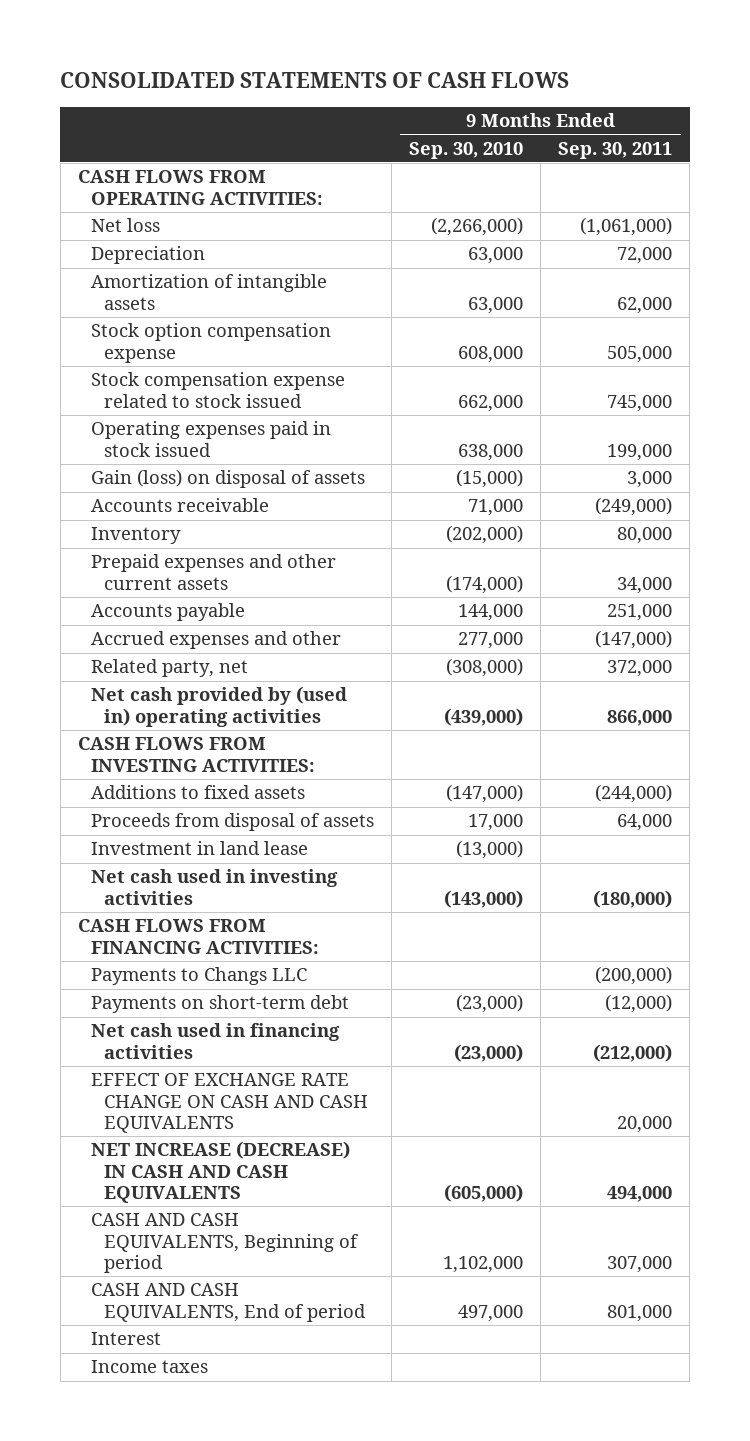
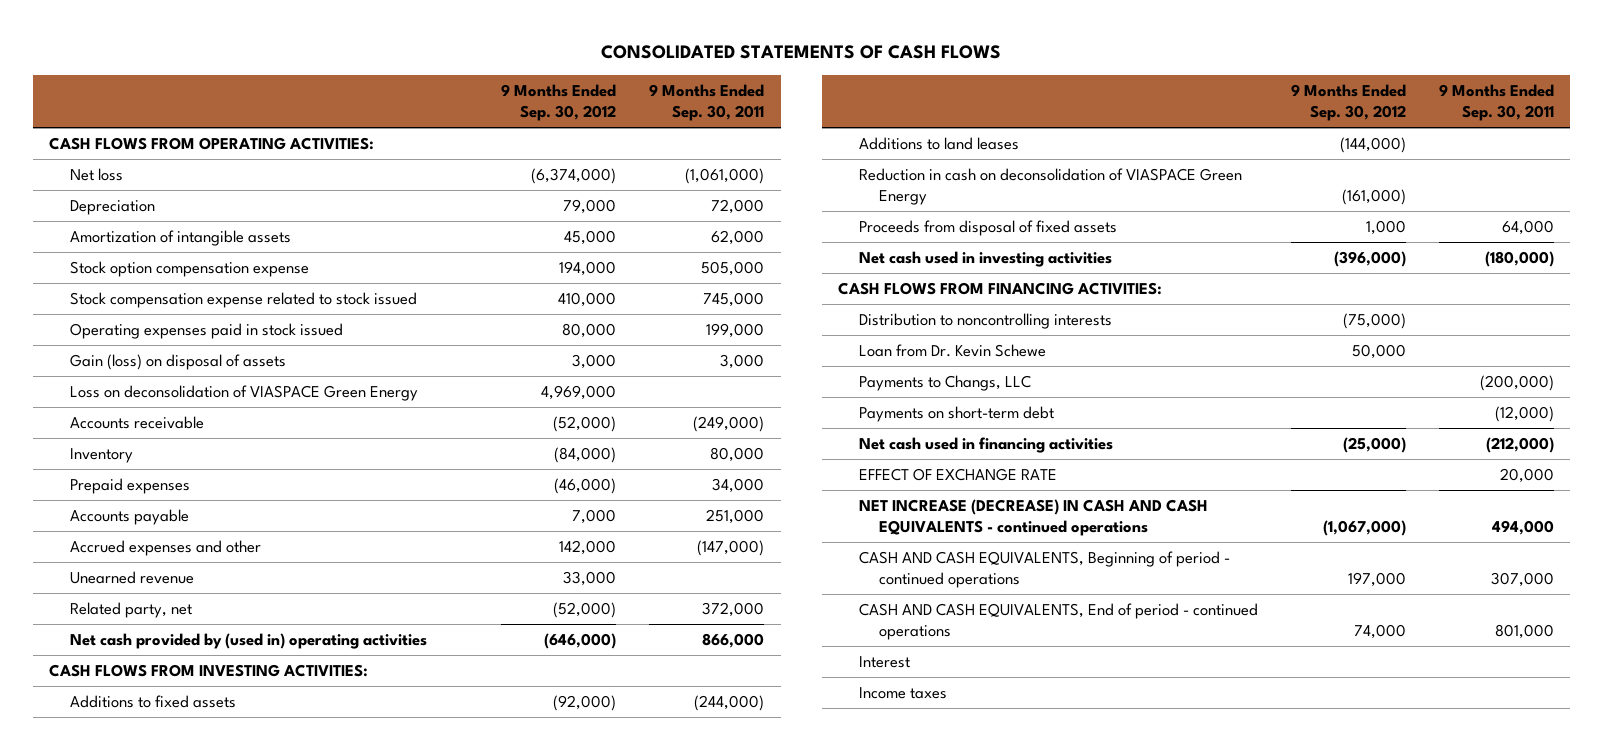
- | 9 Months Ended Sep. 30, 2010 | 9 Months Ended Sep. 30, 2011
+ | 9 Months Ended Sep. 30, 2012 | 9 Months Ended Sep. 30, 2011
+ Loss on deconsolidation of VIASPACE Green Energy | 4,969,000 |
- Prepaid expenses and other current assets | (174,000) | 34,000
+ Prepaid expenses | (46,000) | 34,000
+ Unearned revenue | 33,000 |
- Proceeds from disposal of assets | 17,000 | 64,000
- Investment in land lease | (13,000) |
+ Additions to land leases | (144,000) |
+ Reduction in cash on deconsolidation of VIASPACE Green Energy | (161,000) |
+ Proceeds from disposal of fixed assets | 1,000 | 64,000
- Payments to Changs LLC | | (200,000)
+ Distribution to noncontrolling interests | (75,000) |
+ Loan from Dr. Kevin Schewe | 50,000 |
+ Payments to Changs, LLC | | (200,000)
- EFFECT OF EXCHANGE RATE CHANGE ON CASH AND CASH EQUIVALENTS | | 20,000
- NET INCREASE (DECREASE) IN CASH AND CASH EQUIVALENTS | (605,000) | 494,000
- CASH AND CASH EQUIVALENTS, Beginning of period | 1,102,000 | 307,000
- CASH AND CASH EQUIVALENTS, End of period | 497,000 | 801,000
+ EFFECT OF EXCHANGE RATE | | 20,000
+ NET INCREASE (DECREASE) IN CASH AND CASH EQUIVALENTS - continued operations | (1,067,000) | 494,000
+ CASH AND CASH EQUIVALENTS, Beginning of period - continued operations | 197,000 | 307,000
+ CASH AND CASH EQUIVALENTS, End of period - continued operations | 74,000 | 801,000

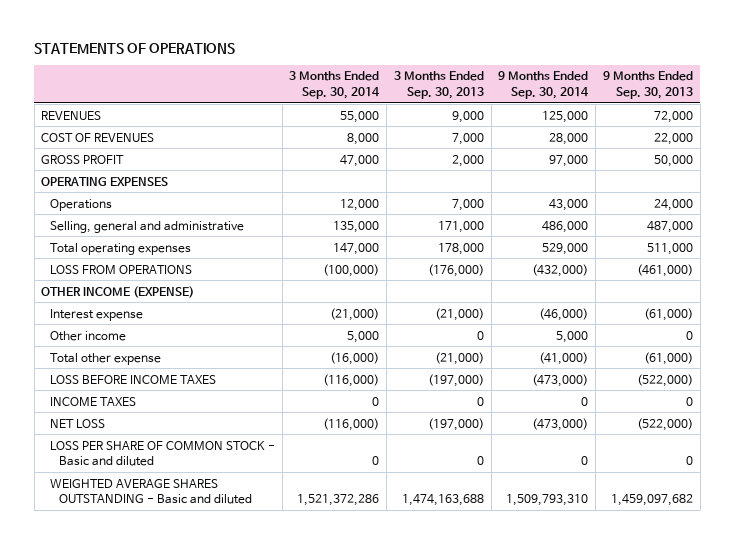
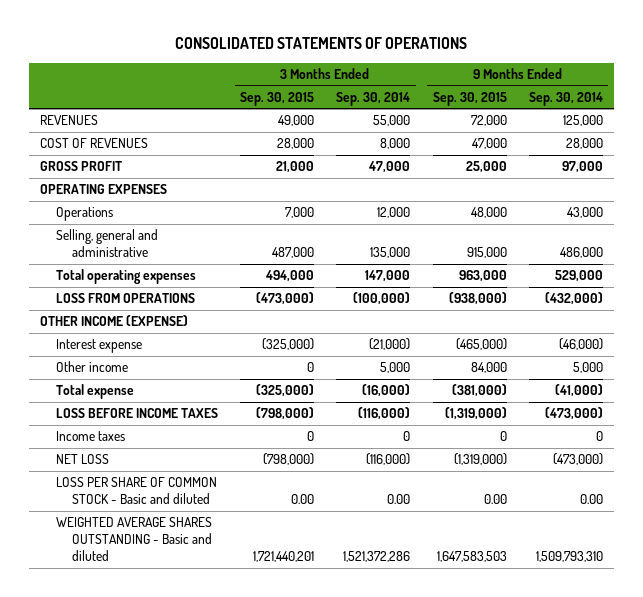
- STATEMENTS OF OPERATIONS
+ CONSOLIDATED STATEMENTS OF OPERATIONS
- | 3 Months Ended Sep. 30, 2014 | 3 Months Ended Sep. 30, 2013 | 9 Months Ended Sep. 30, 2014 | 9 Months Ended Sep. 30, 2013
+ | 3 Months Ended Sep. 30, 2015 | 3 Months Ended Sep. 30, 2014 | 9 Months Ended Sep. 30, 2015 | 9 Months Ended Sep. 30, 2014
- Total other expense | (16,000) | (21,000) | (41,000) | (61,000)
+ Total expense | (325,000) | (16,000) | (381,000) | (41,000)
- INCOME TAXES | 0 | 0 | 0 | 0
+ Income taxes | 0 | 0 | 0 | 0
- LOSS PER SHARE OF COMMON STOCK - Basic and diluted | 0 | 0 | 0 | 0
+ LOSS PER SHARE OF COMMON STOCK - Basic and diluted | 0.00 | 0.00 | 0.00 | 0.00

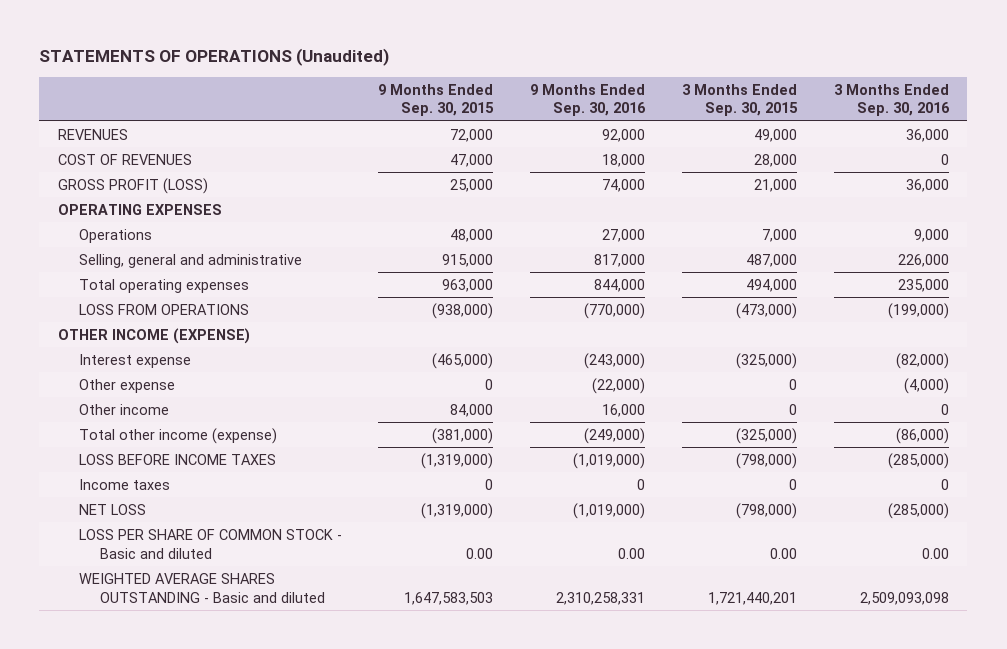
- CONSOLIDATED STATEMENTS OF OPERATIONS
+ STATEMENTS OF OPERATIONS (Unaudited)
- | 3 Months Ended Sep. 30, 2015 | 3 Months Ended Sep. 30, 2014 | 9 Months Ended Sep. 30, 2015 | 9 Months Ended Sep. 30, 2014
+ | 9 Months Ended Sep. 30, 2015 | 9 Months Ended Sep. 30, 2016 | 3 Months Ended Sep. 30, 2015 | 3 Months Ended Sep. 30, 2016
- GROSS PROFIT | 21,000 | 47,000 | 25,000 | 97,000
+ GROSS PROFIT (LOSS) | 25,000 | 74,000 | 21,000 | 36,000
+ Other expense | 0 | (22,000) | 0 | (4,000)
- Total expense | (325,000) | (16,000) | (381,000) | (41,000)
+ Total other income (expense) | (381,000) | (249,000) | (325,000) | (86,000)

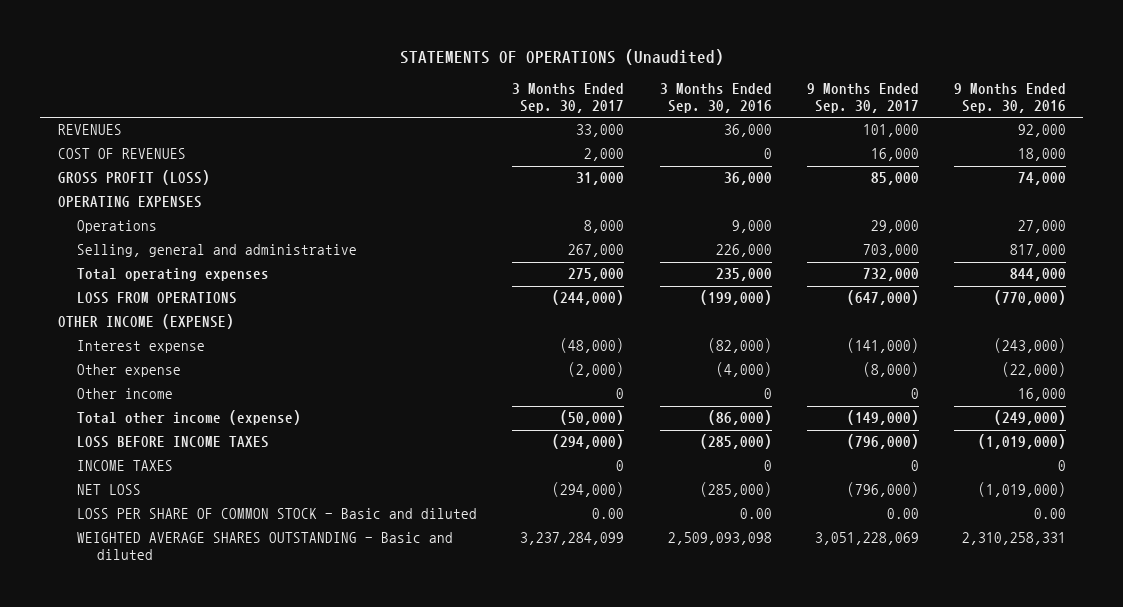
- | 9 Months Ended Sep. 30, 2015 | 9 Months Ended Sep. 30, 2016 | 3 Months Ended Sep. 30, 2015 | 3 Months Ended Sep. 30, 2016
+ | 3 Months Ended Sep. 30, 2017 | 3 Months Ended Sep. 30, 2016 | 9 Months Ended Sep. 30, 2017 | 9 Months Ended Sep. 30, 2016
- Income taxes | 0 | 0 | 0 | 0
+ INCOME TAXES | 0 | 0 | 0 | 0

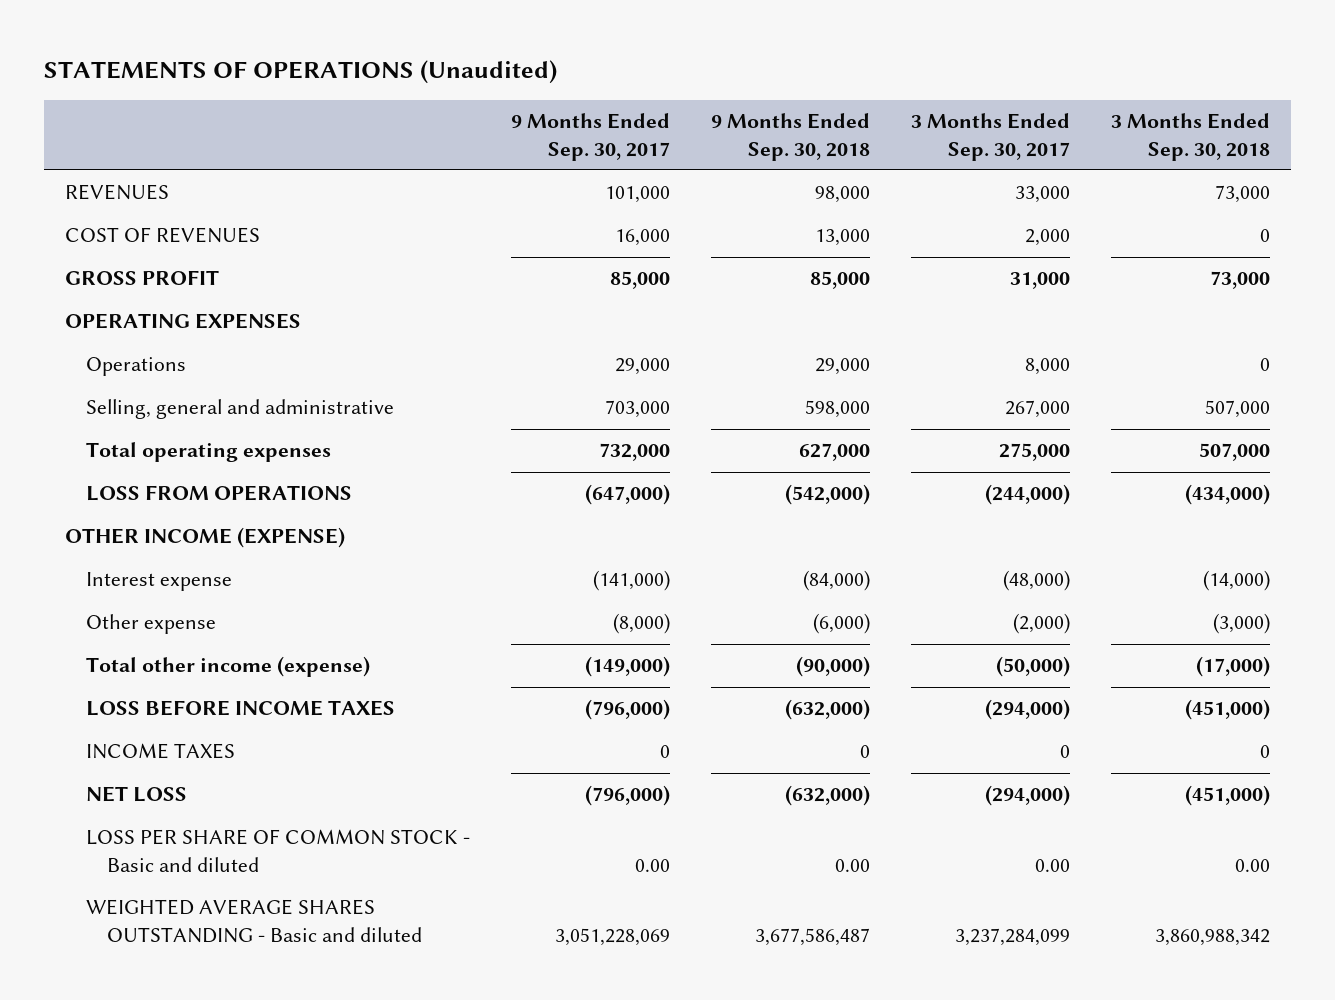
- | 3 Months Ended Sep. 30, 2017 | 3 Months Ended Sep. 30, 2016 | 9 Months Ended Sep. 30, 2017 | 9 Months Ended Sep. 30, 2016
+ | 9 Months Ended Sep. 30, 2017 | 9 Months Ended Sep. 30, 2018 | 3 Months Ended Sep. 30, 2017 | 3 Months Ended Sep. 30, 2018
- GROSS PROFIT (LOSS) | 31,000 | 36,000 | 85,000 | 74,000
+ GROSS PROFIT | 85,000 | 85,000 | 31,000 | 73,000
- Other income | 0 | 0 | 0 | 16,000

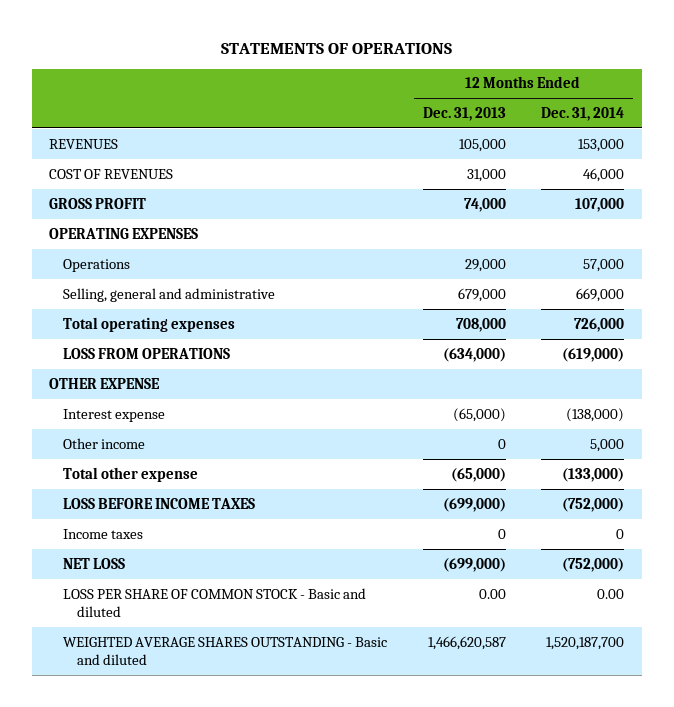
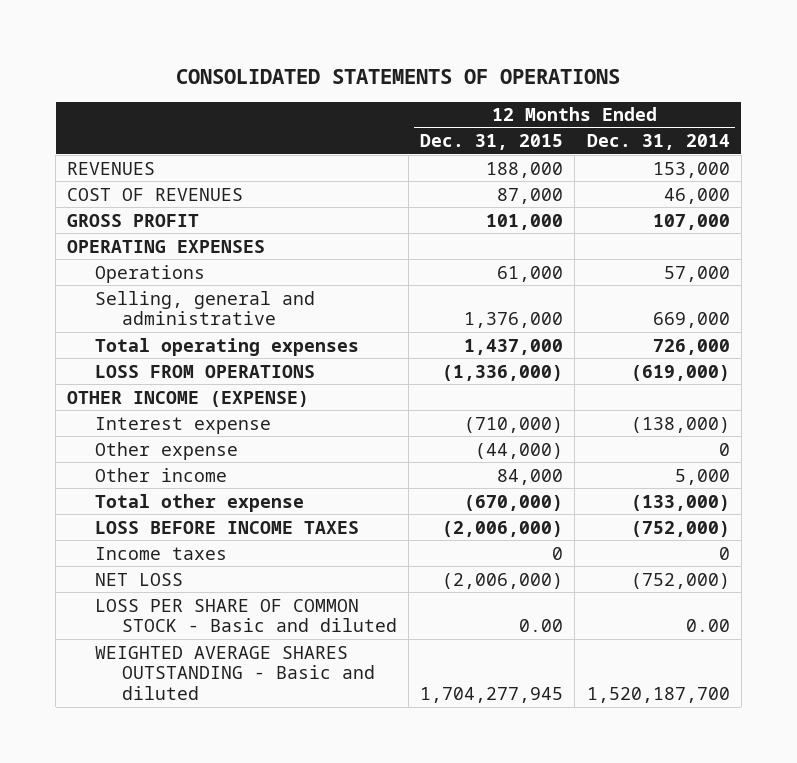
- STATEMENTS OF OPERATIONS
+ CONSOLIDATED STATEMENTS OF OPERATIONS
- | 12 Months Ended Dec. 31, 2013 | 12 Months Ended Dec. 31, 2014
+ | 12 Months Ended Dec. 31, 2015 | 12 Months Ended Dec. 31, 2014
- OTHER EXPENSE
+ OTHER INCOME (EXPENSE)
+ Other expense | (44,000) | 0

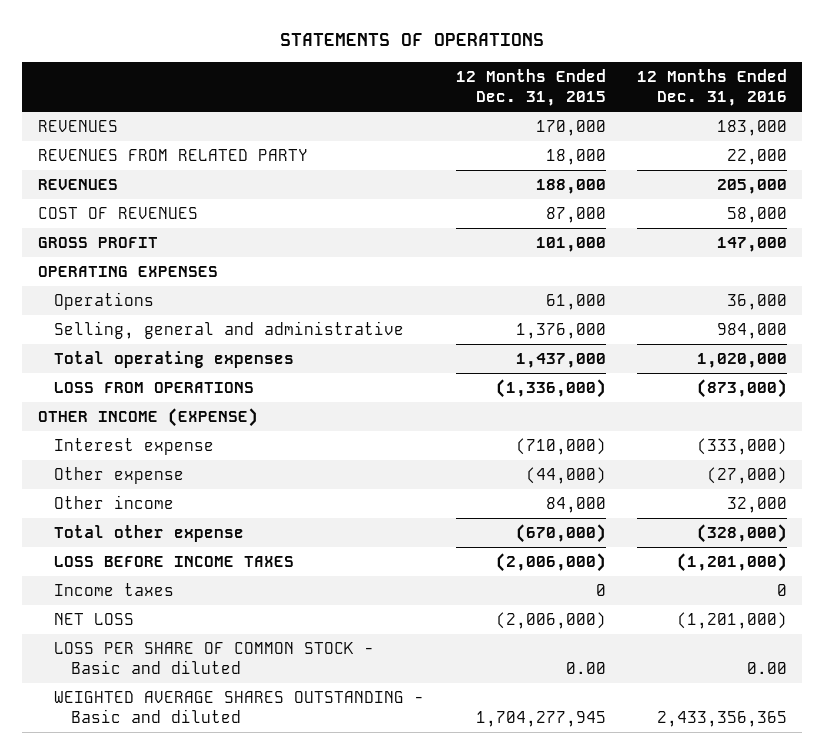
- CONSOLIDATED STATEMENTS OF OPERATIONS
+ STATEMENTS OF OPERATIONS
- | 12 Months Ended Dec. 31, 2015 | 12 Months Ended Dec. 31, 2014
+ | 12 Months Ended Dec. 31, 2015 | 12 Months Ended Dec. 31, 2016
+ REVENUES | 170,000 | 183,000
+ REVENUES FROM RELATED PARTY | 18,000 | 22,000

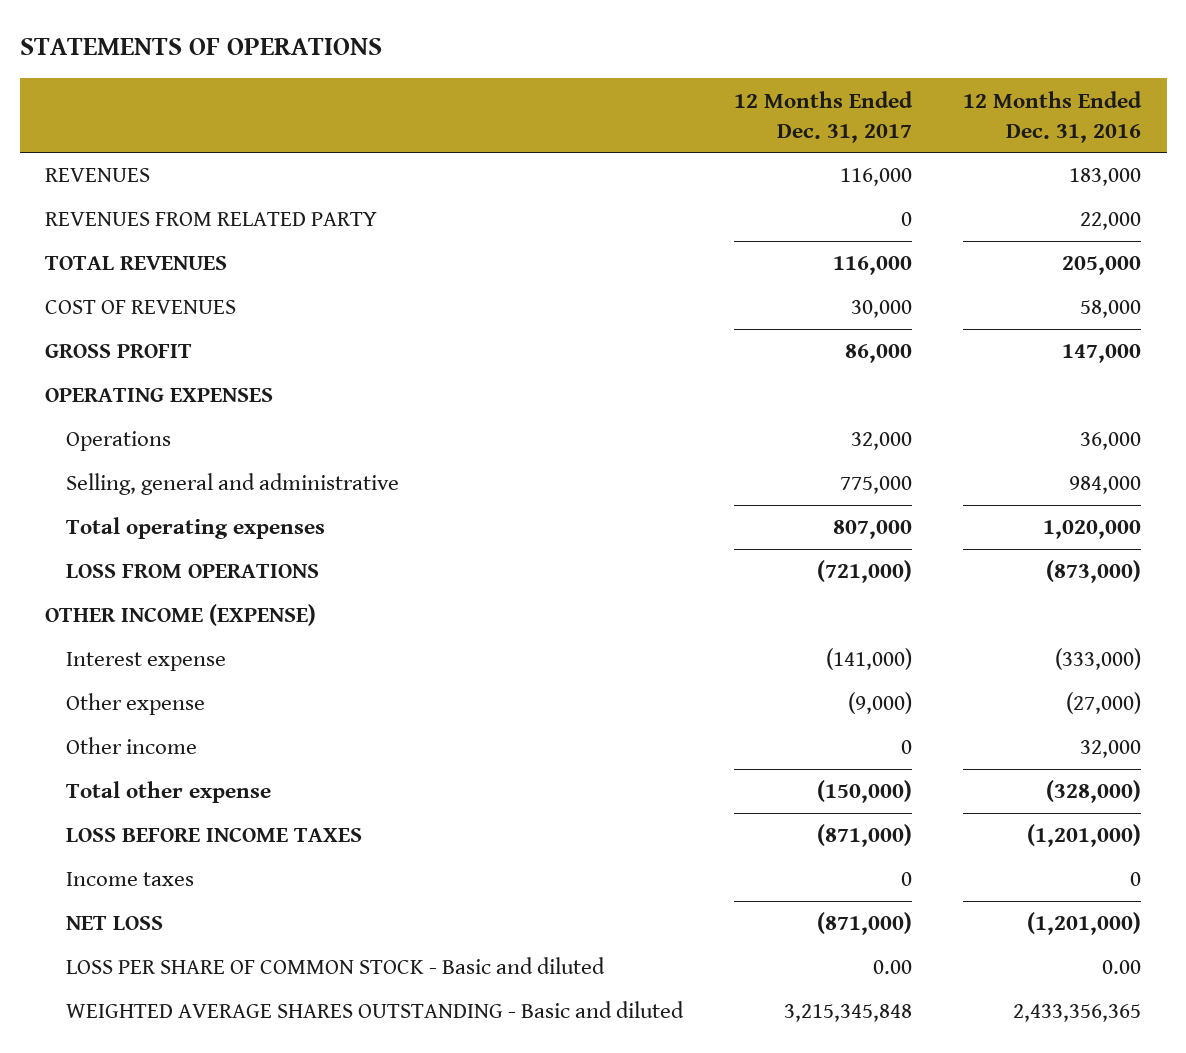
- | 12 Months Ended Dec. 31, 2015 | 12 Months Ended Dec. 31, 2016
+ | 12 Months Ended Dec. 31, 2017 | 12 Months Ended Dec. 31, 2016
- REVENUES | 188,000 | 205,000
+ TOTAL REVENUES | 116,000 | 205,000

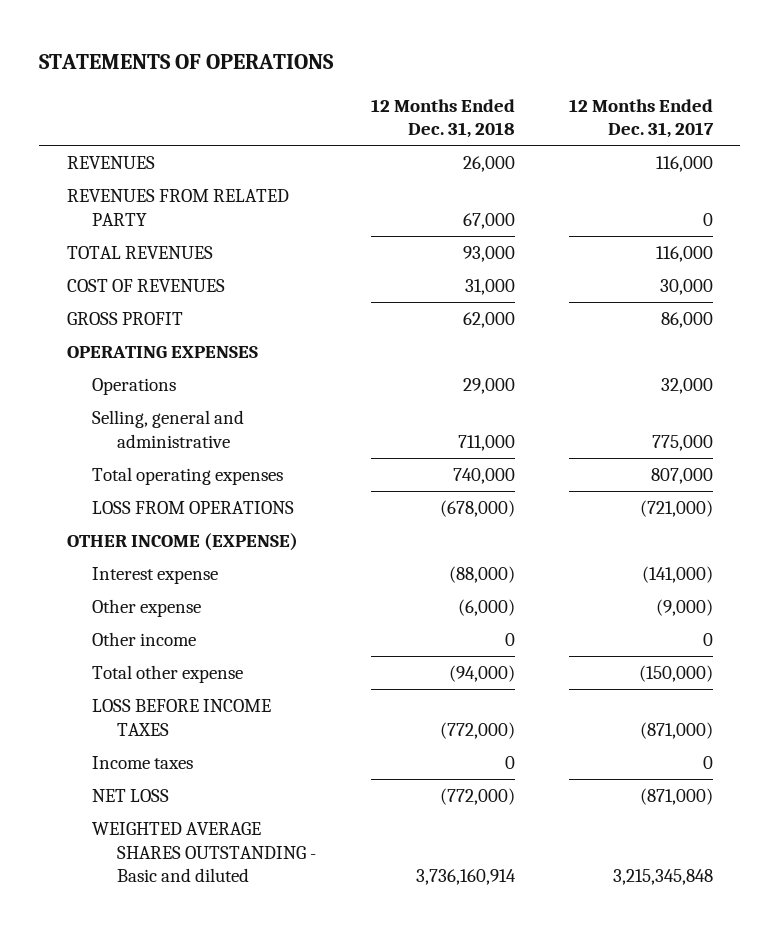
- | 12 Months Ended Dec. 31, 2017 | 12 Months Ended Dec. 31, 2016
+ | 12 Months Ended Dec. 31, 2018 | 12 Months Ended Dec. 31, 2017
- LOSS PER SHARE OF COMMON STOCK - Basic and diluted | 0.00 | 0.00

